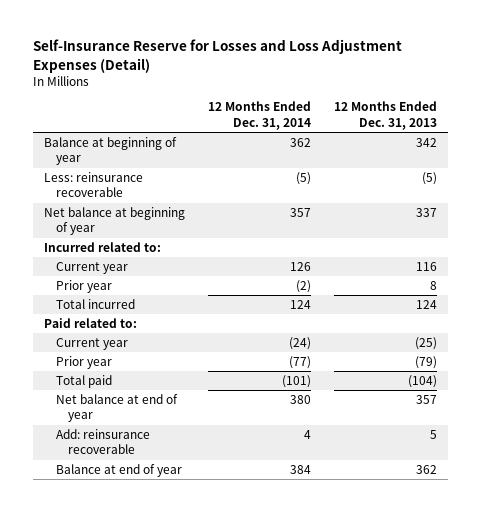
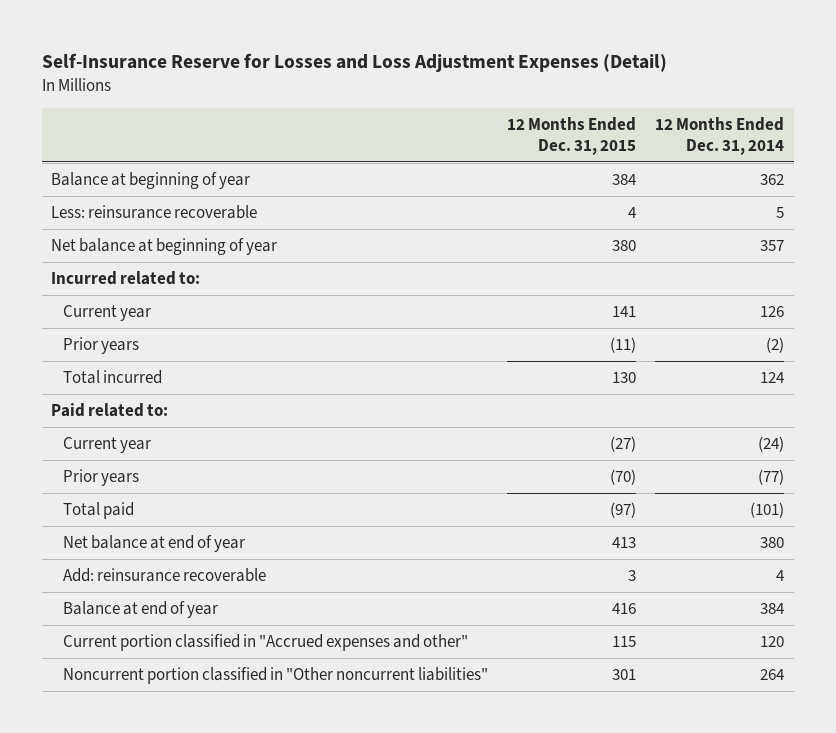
- | 12 Months Ended Dec. 31, 2014 | 12 Months Ended Dec. 31, 2013
+ | 12 Months Ended Dec. 31, 2015 | 12 Months Ended Dec. 31, 2014
- Less: reinsurance recoverable | (5) | (5)
+ Less: reinsurance recoverable | 4 | 5
- Prior year | (2) | 8
+ Prior years | (11) | (2)
- Prior year | (77) | (79)
+ Prior years | (70) | (77)
+ Current portion classified in "Accrued expenses and other" | 115 | 120
+ Noncurrent portion classified in "Other noncurrent liabilities" | 301 | 264

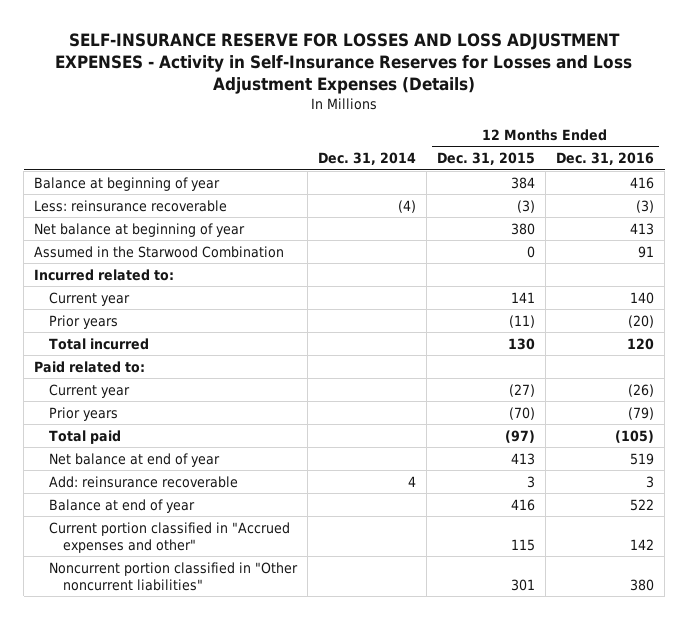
- Self-Insurance Reserve for Losses and Loss Adjustment Expenses (Detail)
+ SELF-INSURANCE RESERVE FOR LOSSES AND LOSS ADJUSTMENT EXPENSES - Activity in Self-Insurance Reserves for Losses and Loss Adjustment Expenses (Details)
- | 12 Months Ended Dec. 31, 2015 | 12 Months Ended Dec. 31, 2014
+ | Dec. 31, 2014 | 12 Months Ended Dec. 31, 2015 | 12 Months Ended Dec. 31, 2016
- Less: reinsurance recoverable | 4 | 5
+ Less: reinsurance recoverable | (4) | (3) | (3)
+ Assumed in the Starwood Combination | | 0 | 91

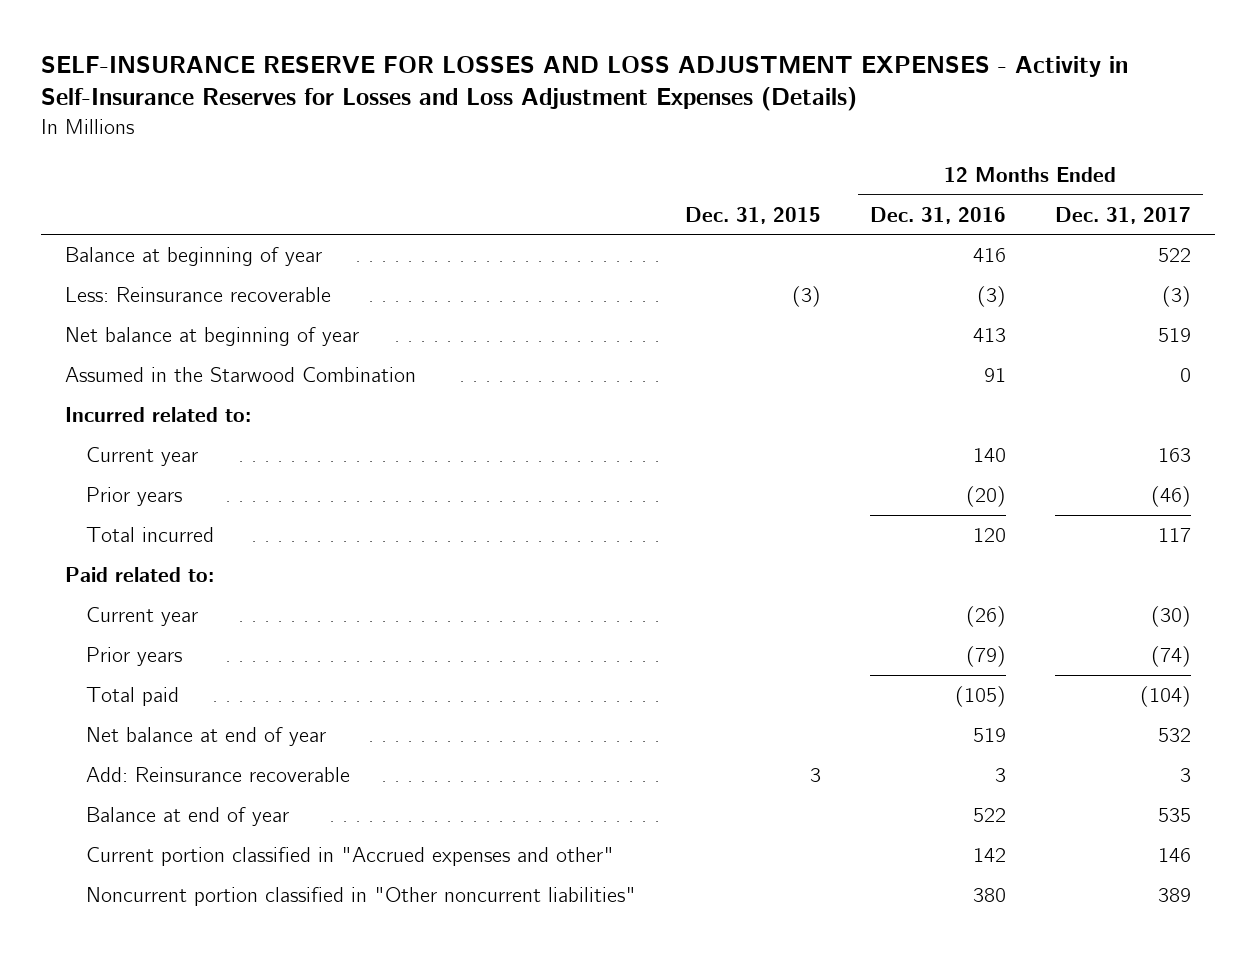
- | Dec. 31, 2014 | 12 Months Ended Dec. 31, 2015 | 12 Months Ended Dec. 31, 2016
+ | Dec. 31, 2015 | 12 Months Ended Dec. 31, 2016 | 12 Months Ended Dec. 31, 2017
- Less: reinsurance recoverable | (4) | (3) | (3)
+ Less: Reinsurance recoverable | (3) | (3) | (3)
- Add: reinsurance recoverable | 4 | 3 | 3
+ Add: Reinsurance recoverable | 3 | 3 | 3

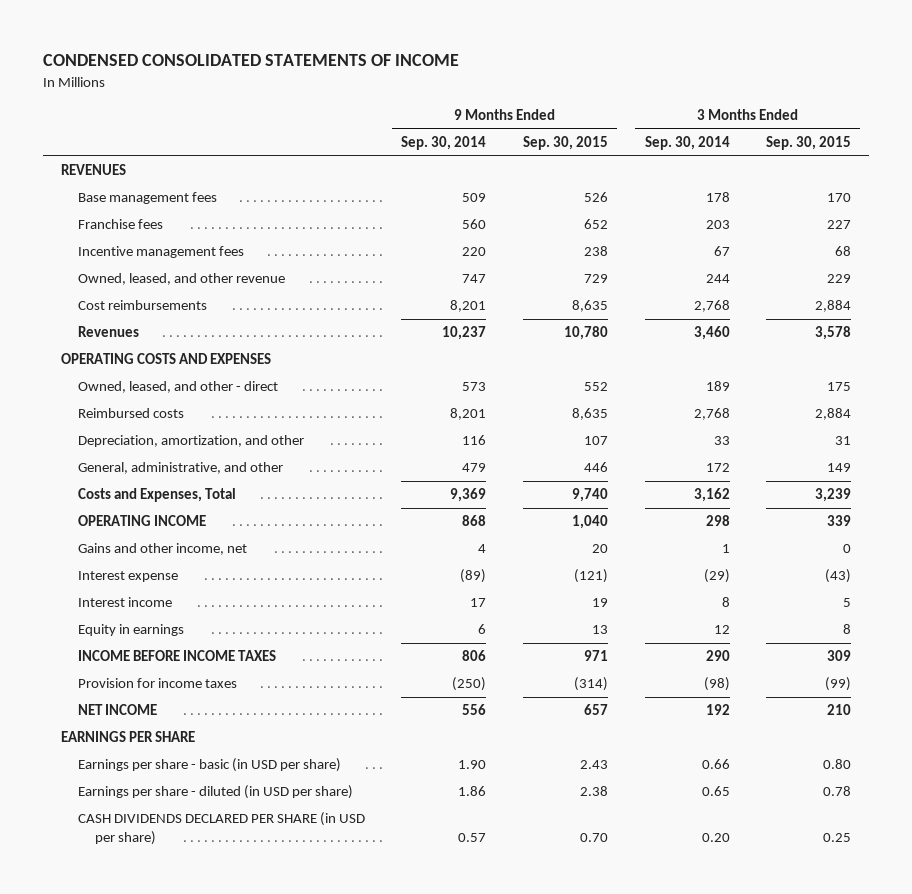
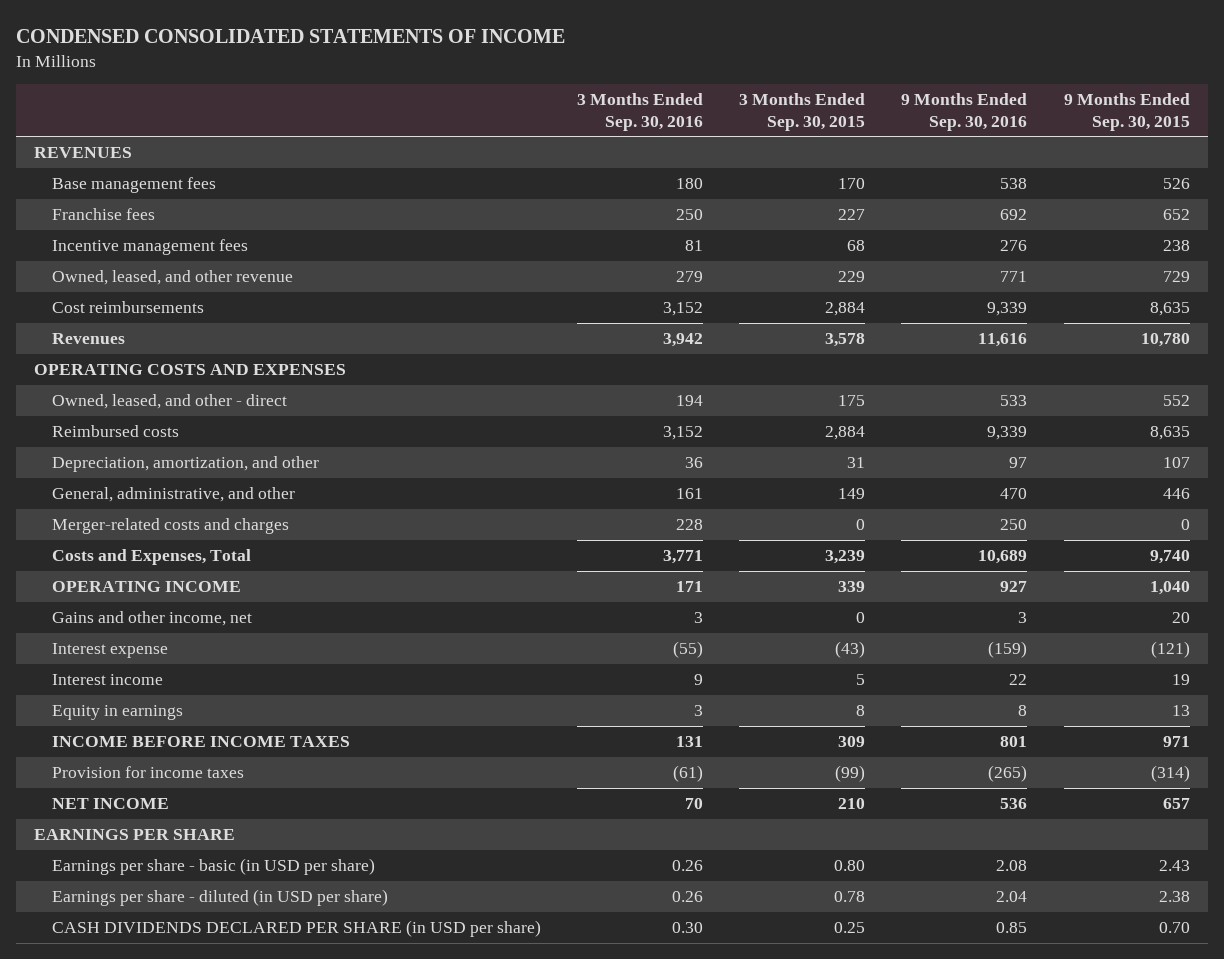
- | 9 Months Ended Sep. 30, 2014 | 9 Months Ended Sep. 30, 2015 | 3 Months Ended Sep. 30, 2014 | 3 Months Ended Sep. 30, 2015
+ | 3 Months Ended Sep. 30, 2016 | 3 Months Ended Sep. 30, 2015 | 9 Months Ended Sep. 30, 2016 | 9 Months Ended Sep. 30, 2015
+ Merger-related costs and charges | 228 | 0 | 250 | 0

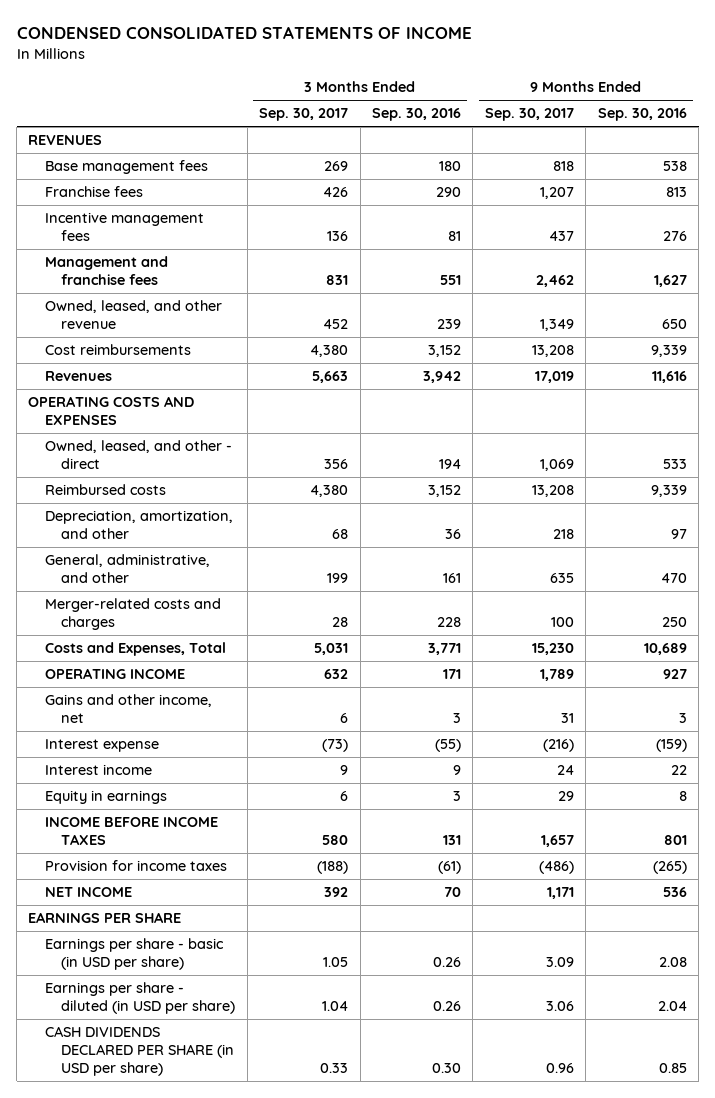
- | 3 Months Ended Sep. 30, 2016 | 3 Months Ended Sep. 30, 2015 | 9 Months Ended Sep. 30, 2016 | 9 Months Ended Sep. 30, 2015
+ | 3 Months Ended Sep. 30, 2017 | 3 Months Ended Sep. 30, 2016 | 9 Months Ended Sep. 30, 2017 | 9 Months Ended Sep. 30, 2016
- Franchise fees | 250 | 227 | 692 | 652
+ Franchise fees | 426 | 290 | 1,207 | 813
- Owned, leased, and other revenue | 279 | 229 | 771 | 729
+ Management and franchise fees | 831 | 551 | 2,462 | 1,627
+ Owned, leased, and other revenue | 452 | 239 | 1,349 | 650

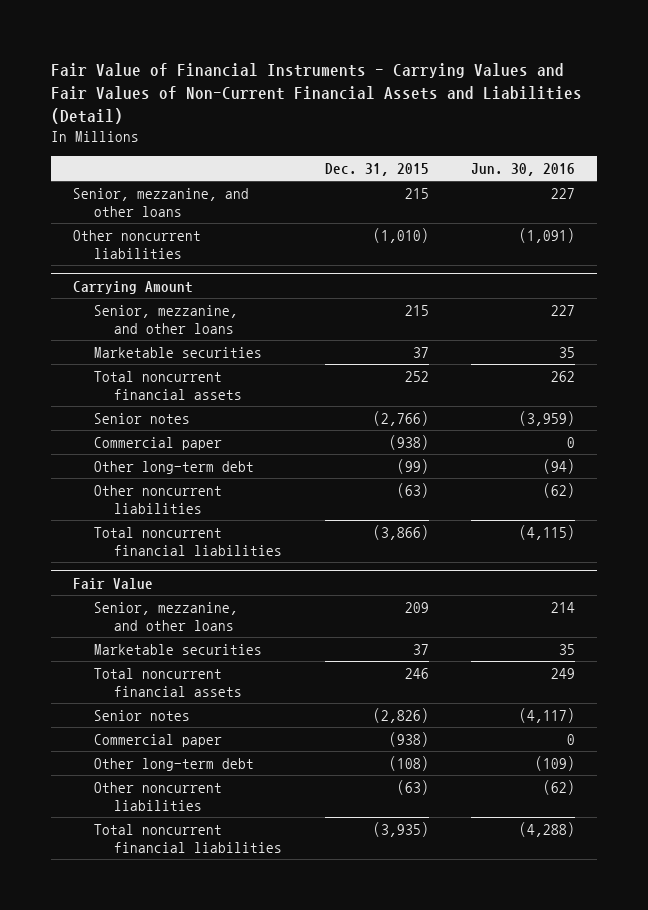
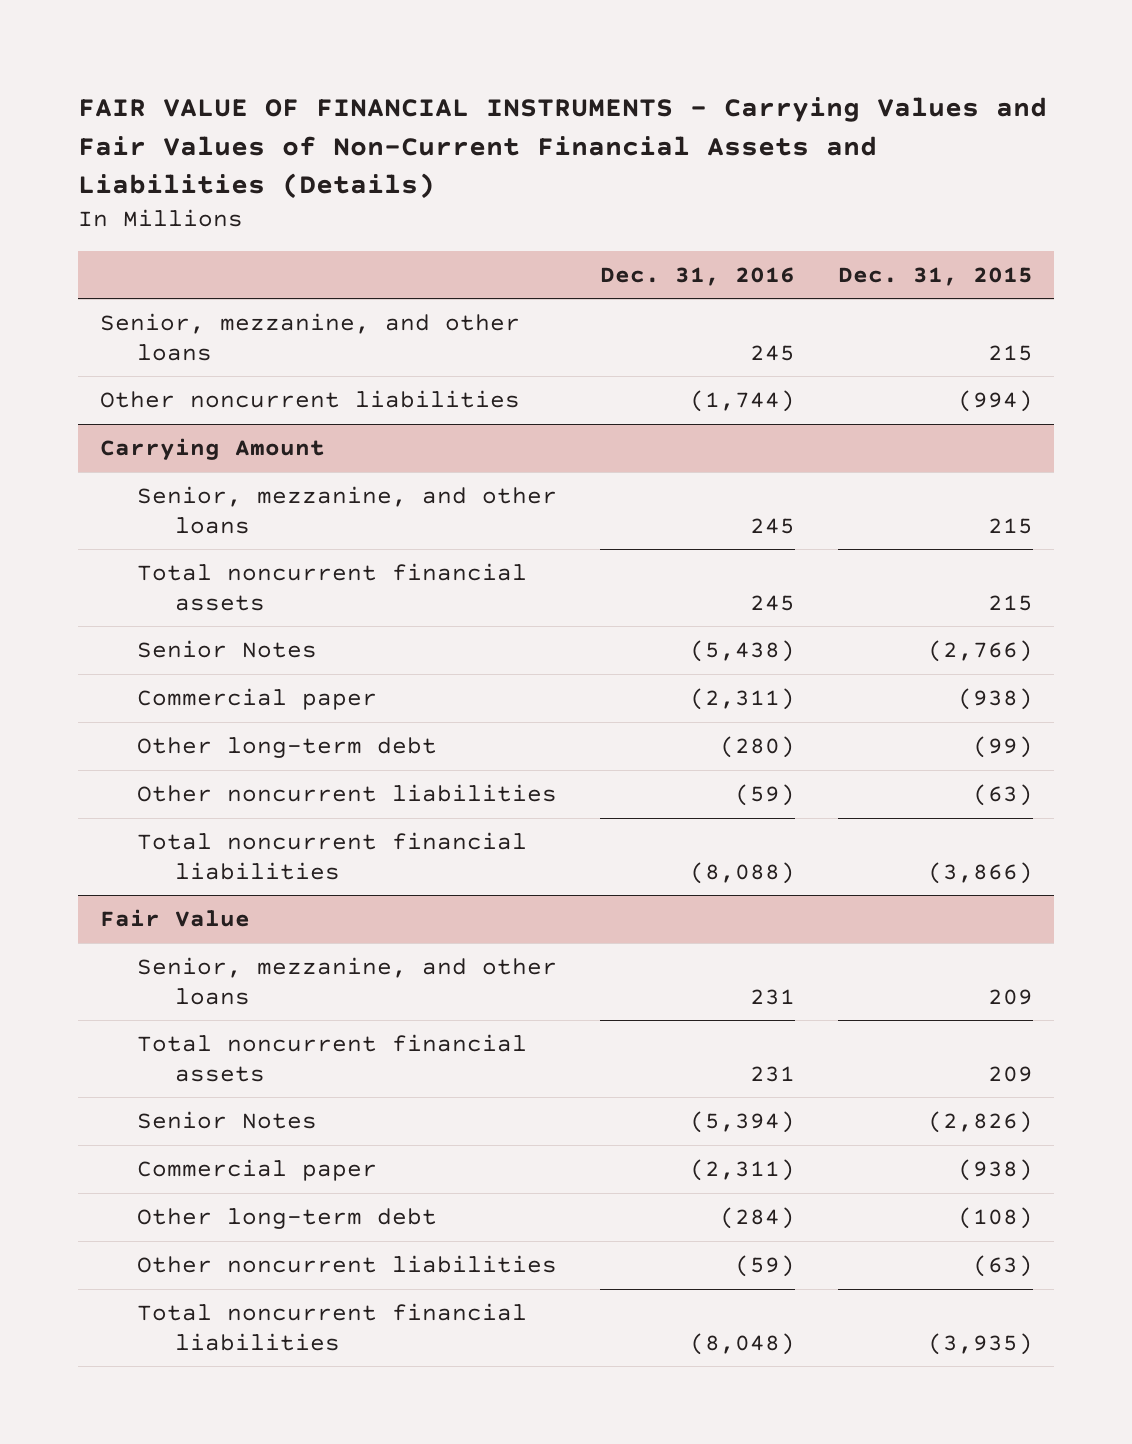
- Fair Value of Financial Instruments - Carrying Values and Fair Values of Non-Current Financial Assets and Liabilities (Detail)
+ FAIR VALUE OF FINANCIAL INSTRUMENTS - Carrying Values and Fair Values of Non-Current Financial Assets and Liabilities (Details)
- | Dec. 31, 2015 | Jun. 30, 2016
+ | Dec. 31, 2016 | Dec. 31, 2015
- Other noncurrent liabilities | (1,010) | (1,091)
+ Other noncurrent liabilities | (1,744) | (994)
@ Carrying Amount
- Marketable securities | 37 | 35
- Total noncurrent financial assets | 252 | 262
- Senior notes | (2,766) | (3,959)
+ Total noncurrent financial assets | 245 | 215
+ Senior Notes | (5,438) | (2,766)
@ Fair Value
- Marketable securities | 37 | 35
- Total noncurrent financial assets | 246 | 249
- Senior notes | (2,826) | (4,117)
+ Total noncurrent financial assets | 231 | 209
+ Senior Notes | (5,394) | (2,826)

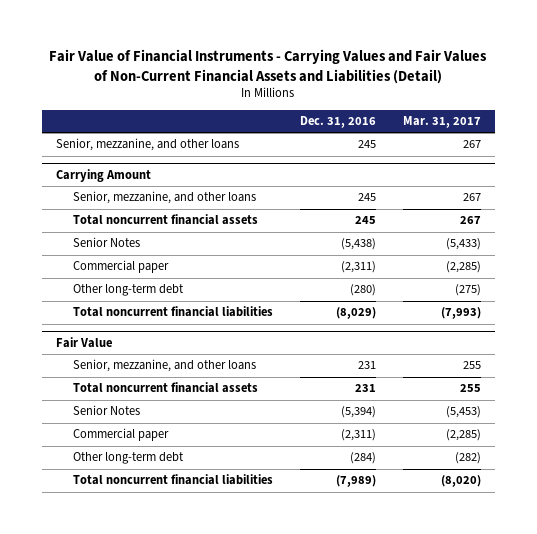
- FAIR VALUE OF FINANCIAL INSTRUMENTS - Carrying Values and Fair Values of Non-Current Financial Assets and Liabilities (Details)
+ Fair Value of Financial Instruments - Carrying Values and Fair Values of Non-Current Financial Assets and Liabilities (Detail)
- | Dec. 31, 2016 | Dec. 31, 2015
+ | Dec. 31, 2016 | Mar. 31, 2017
- Other noncurrent liabilities | (1,744) | (994)
@ Carrying Amount
- Other noncurrent liabilities | (59) | (63)
- Total noncurrent financial liabilities | (8,088) | (3,866)
+ Total noncurrent financial liabilities | (8,029) | (7,993)
@ Fair Value
- Other noncurrent liabilities | (59) | (63)
- Total noncurrent financial liabilities | (8,048) | (3,935)
+ Total noncurrent financial liabilities | (7,989) | (8,020)

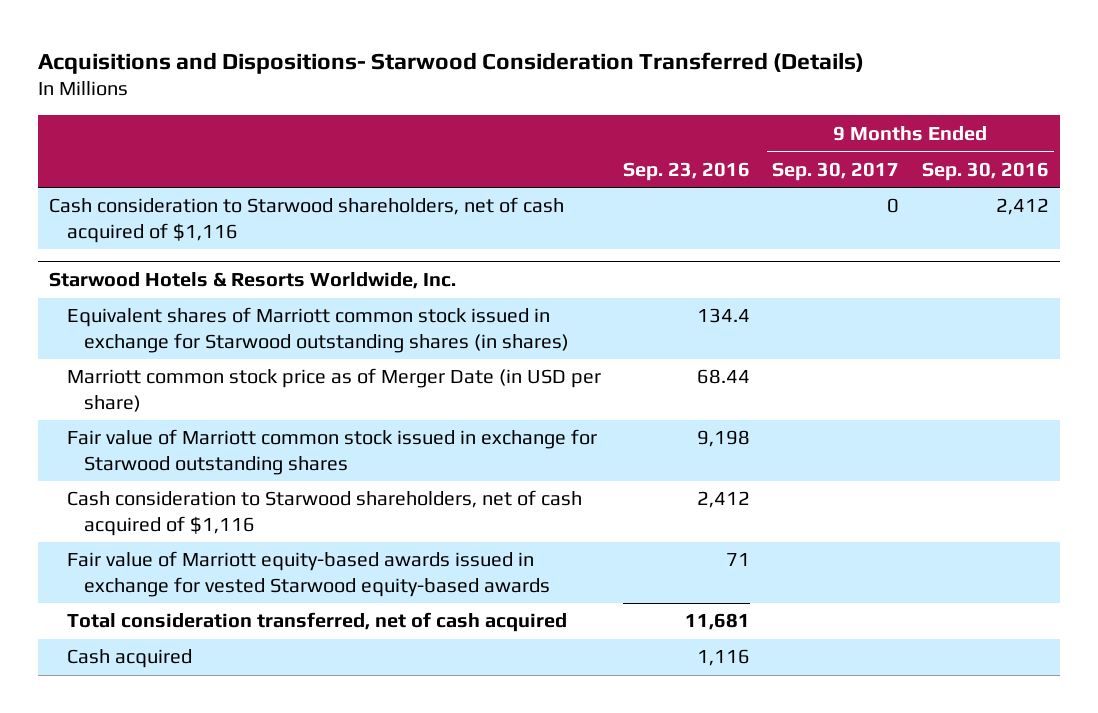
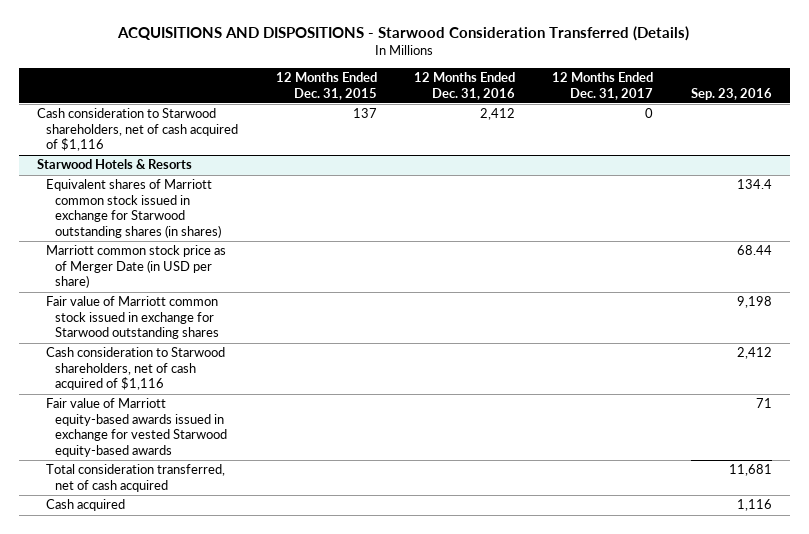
- Acquisitions and Dispositions- Starwood Consideration Transferred (Details)
+ ACQUISITIONS AND DISPOSITIONS - Starwood Consideration Transferred (Details)
- | Sep. 23, 2016 | 9 Months Ended Sep. 30, 2017 | 9 Months Ended Sep. 30, 2016
+ | 12 Months Ended Dec. 31, 2015 | 12 Months Ended Dec. 31, 2016 | 12 Months Ended Dec. 31, 2017 | Sep. 23, 2016
- Starwood Hotels & Resorts Worldwide, Inc.
+ Starwood Hotels & Resorts

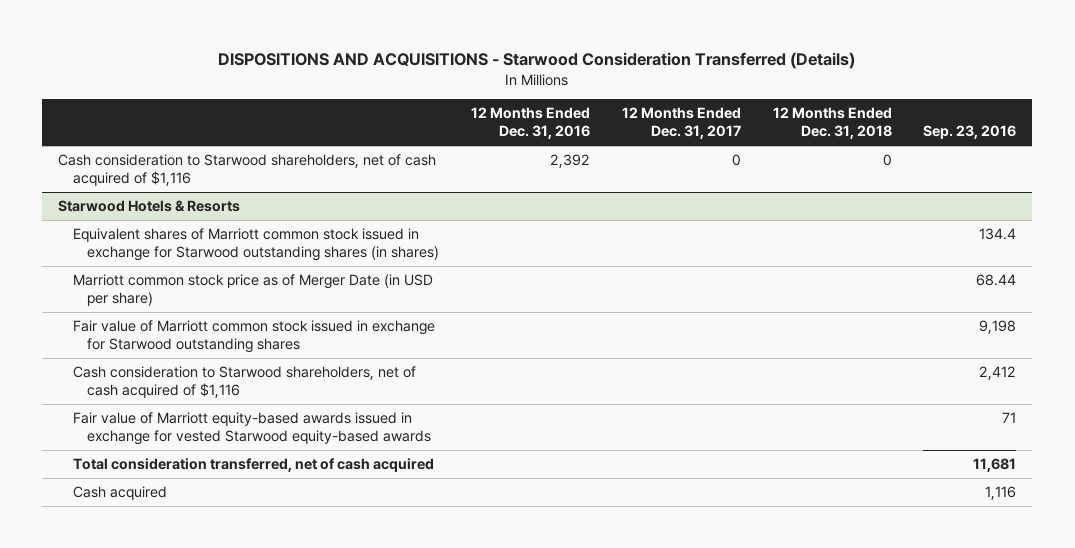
- ACQUISITIONS AND DISPOSITIONS - Starwood Consideration Transferred (Details)
+ DISPOSITIONS AND ACQUISITIONS - Starwood Consideration Transferred (Details)
- | 12 Months Ended Dec. 31, 2015 | 12 Months Ended Dec. 31, 2016 | 12 Months Ended Dec. 31, 2017 | Sep. 23, 2016
+ | 12 Months Ended Dec. 31, 2016 | 12 Months Ended Dec. 31, 2017 | 12 Months Ended Dec. 31, 2018 | Sep. 23, 2016
- Cash consideration to Starwood shareholders, net of cash acquired of $1,116 | 137 | 2,412 | 0 |
+ Cash consideration to Starwood shareholders, net of cash acquired of $1,116 | 2,392 | 0 | 0 |

